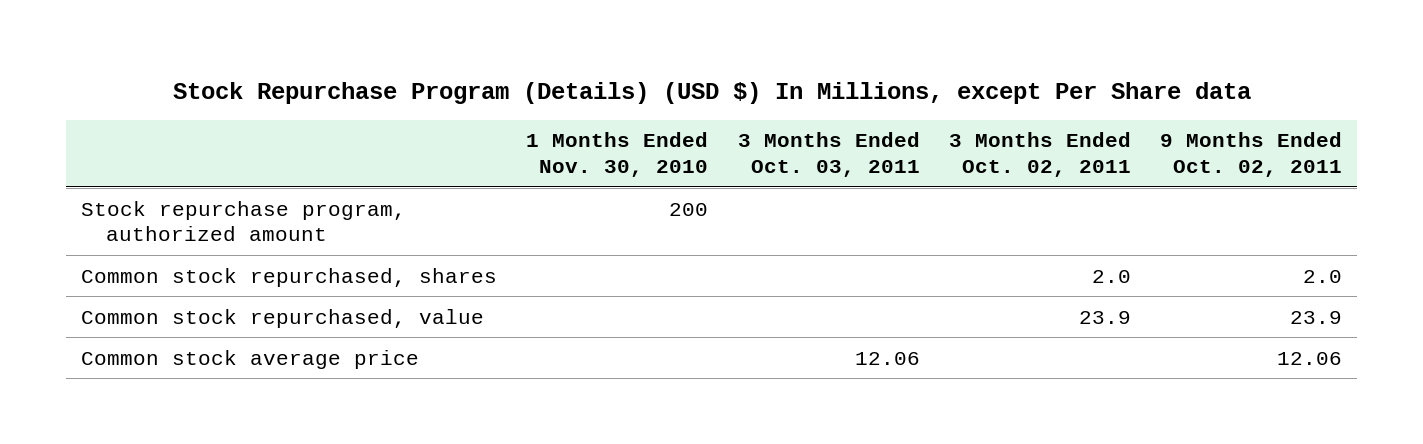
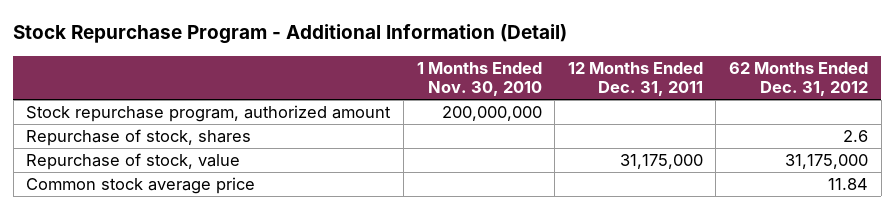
- Stock Repurchase Program (Details) (USD $) In Millions, except Per Share data
+ Stock Repurchase Program - Additional Information (Detail)
- | 1 Months Ended Nov. 30, 2010 | 3 Months Ended Oct. 03, 2011 | 3 Months Ended Oct. 02, 2011 | 9 Months Ended Oct. 02, 2011
+ | 1 Months Ended Nov. 30, 2010 | 12 Months Ended Dec. 31, 2011 | 62 Months Ended Dec. 31, 2012
- Stock repurchase program, authorized amount | 200 | | |
- Common stock repurchased, shares | | | 2.0 | 2.0
- Common stock repurchased, value | | | 23.9 | 23.9
+ Stock repurchase program, authorized amount | 200,000,000 | |
+ Repurchase of stock, shares | | | 2.6
+ Repurchase of stock, value | | 31,175,000 | 31,175,000

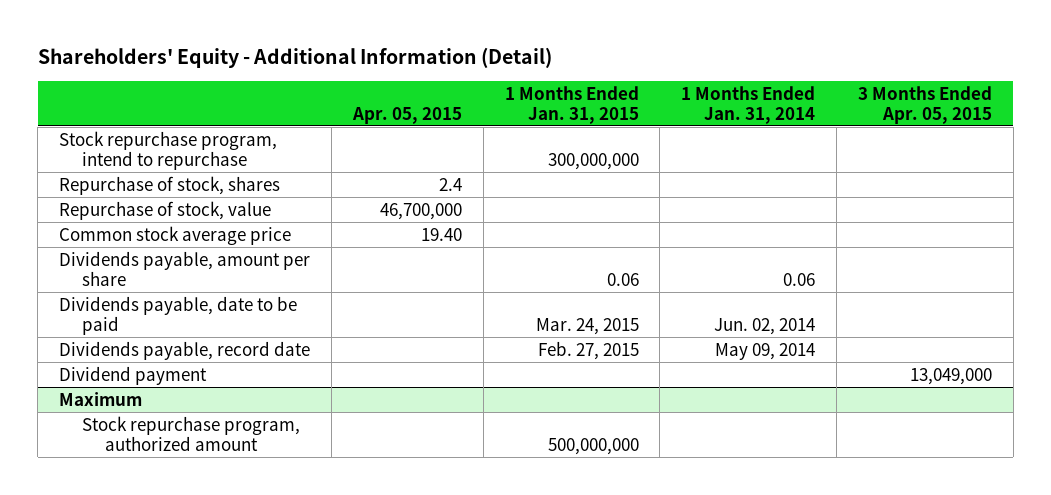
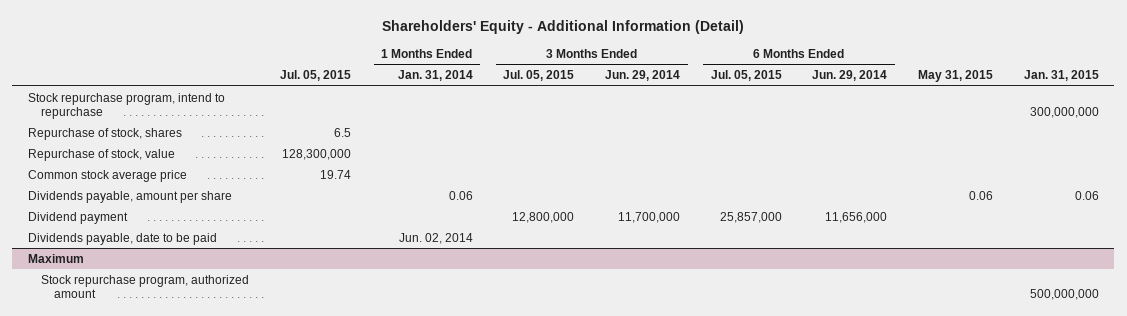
- | Apr. 05, 2015 | 1 Months Ended Jan. 31, 2015 | 1 Months Ended Jan. 31, 2014 | 3 Months Ended Apr. 05, 2015
+ | Jul. 05, 2015 | 1 Months Ended Jan. 31, 2014 | 3 Months Ended Jul. 05, 2015 | 3 Months Ended Jun. 29, 2014 | 6 Months Ended Jul. 05, 2015 | 6 Months Ended Jun. 29, 2014 | May 31, 2015 | Jan. 31, 2015
- Dividends payable, record date | | Feb. 27, 2015 | May 09, 2014 |
moved down: Dividends payable, date to be paid | | Jun. 02, 2014 | | | | | |

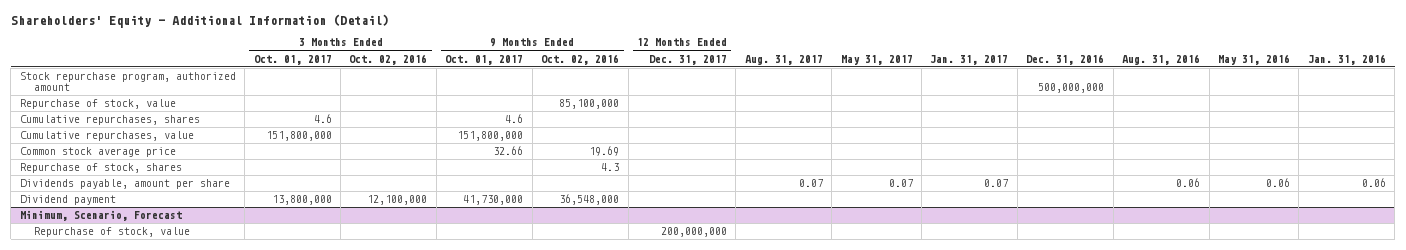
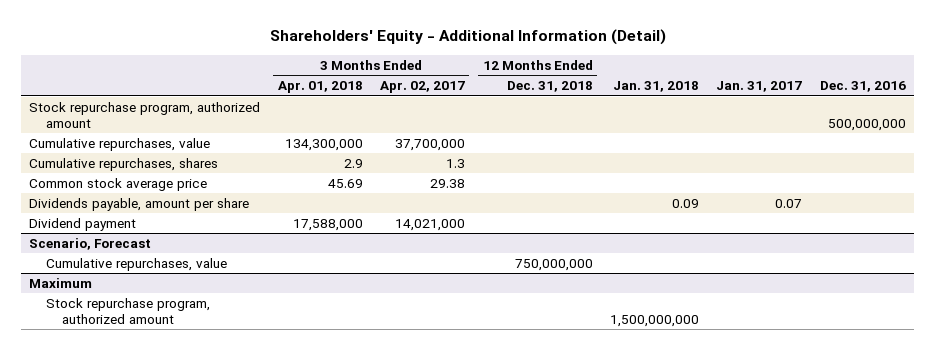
- | 3 Months Ended Oct. 01, 2017 | 3 Months Ended Oct. 02, 2016 | 9 Months Ended Oct. 01, 2017 | 9 Months Ended Oct. 02, 2016 | 12 Months Ended Dec. 31, 2017 | Aug. 31, 2017 | May 31, 2017 | Jan. 31, 2017 | Dec. 31, 2016 | Aug. 31, 2016 | May 31, 2016 | Jan. 31, 2016
+ | 3 Months Ended Apr. 01, 2018 | 3 Months Ended Apr. 02, 2017 | 12 Months Ended Dec. 31, 2018 | Jan. 31, 2018 | Jan. 31, 2017 | Dec. 31, 2016
- Repurchase of stock, value | | | | 85,100,000 | | | | | | | |
moved down: Cumulative repurchases, shares | 2.9 | 1.3 | | | |
- Repurchase of stock, shares | | | | 4.3 | | | | | | | |
- Minimum, Scenario, Forecast
- Repurchase of stock, value | | | | | 200,000,000 | | | | | | |
+ Scenario, Forecast
+ Cumulative repurchases, value | | | 750,000,000 | | |
+ Maximum
+ Stock repurchase program, authorized amount | | | | 1,500,000,000 | |

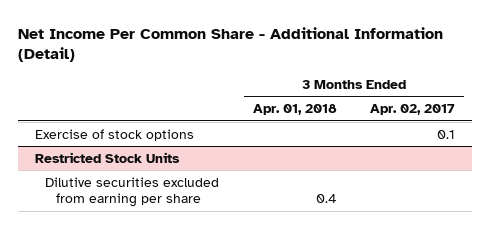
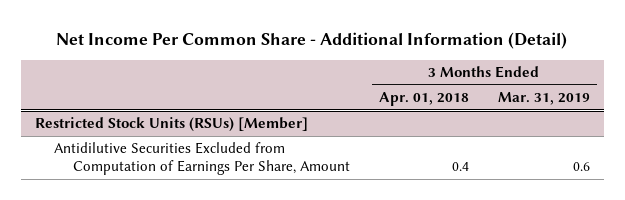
- | 3 Months Ended Apr. 01, 2018 | 3 Months Ended Apr. 02, 2017
+ | 3 Months Ended Apr. 01, 2018 | 3 Months Ended Mar. 31, 2019
- Exercise of stock options | | 0.1
- Restricted Stock Units
- Dilutive securities excluded from earning per share | 0.4 |
+ Restricted Stock Units (RSUs) [Member]
+ Antidilutive Securities Excluded from Computation of Earnings Per Share, Amount | 0.4 | 0.6

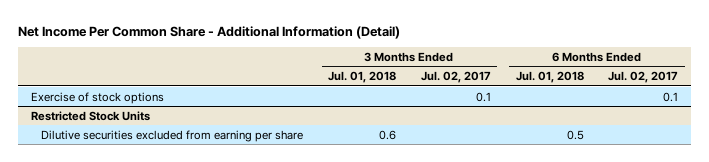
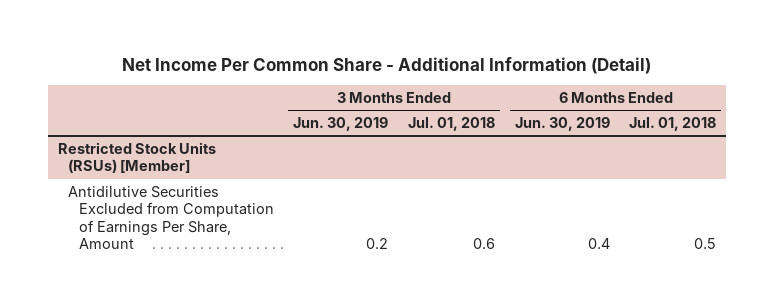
- | 3 Months Ended Jul. 01, 2018 | 3 Months Ended Jul. 02, 2017 | 6 Months Ended Jul. 01, 2018 | 6 Months Ended Jul. 02, 2017
+ | 3 Months Ended Jun. 30, 2019 | 3 Months Ended Jul. 01, 2018 | 6 Months Ended Jun. 30, 2019 | 6 Months Ended Jul. 01, 2018
- Exercise of stock options | | 0.1 | | 0.1
- Restricted Stock Units
- Dilutive securities excluded from earning per share | 0.6 | | 0.5 |
+ Restricted Stock Units (RSUs) [Member]
+ Antidilutive Securities Excluded from Computation of Earnings Per Share, Amount | 0.2 | 0.6 | 0.4 | 0.5

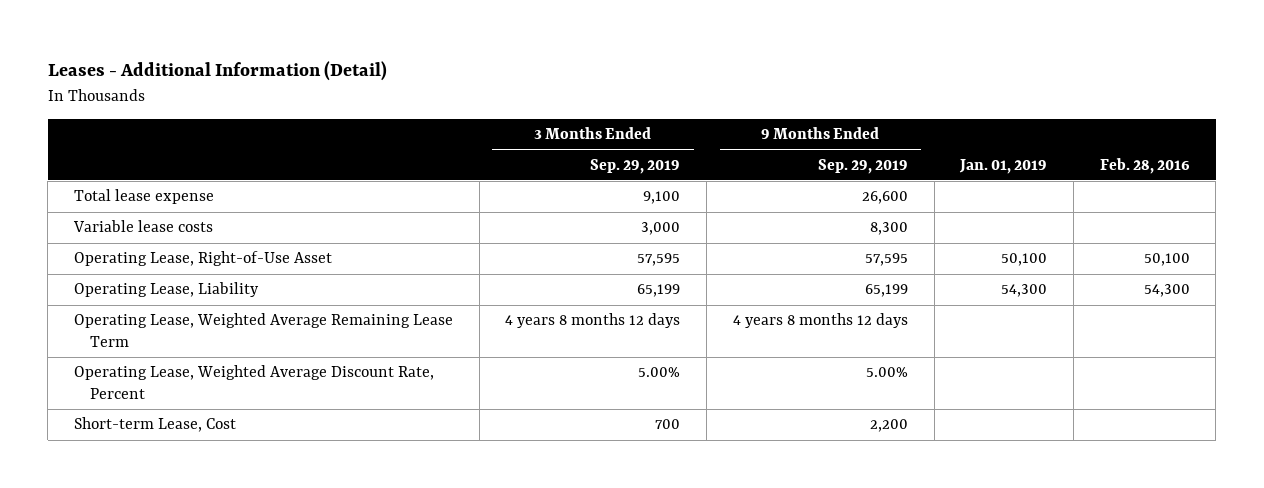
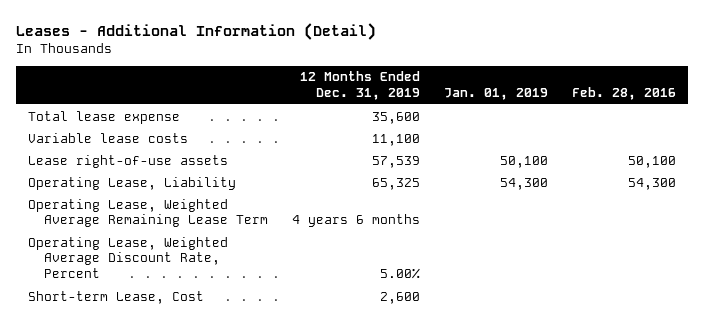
- | 3 Months Ended Sep. 29, 2019 | 9 Months Ended Sep. 29, 2019 | Jan. 01, 2019 | Feb. 28, 2016
+ | 12 Months Ended Dec. 31, 2019 | Jan. 01, 2019 | Feb. 28, 2016
- Operating Lease, Right-of-Use Asset | 57,595 | 57,595 | 50,100 | 50,100
+ Lease right-of-use assets | 57,539 | 50,100 | 50,100

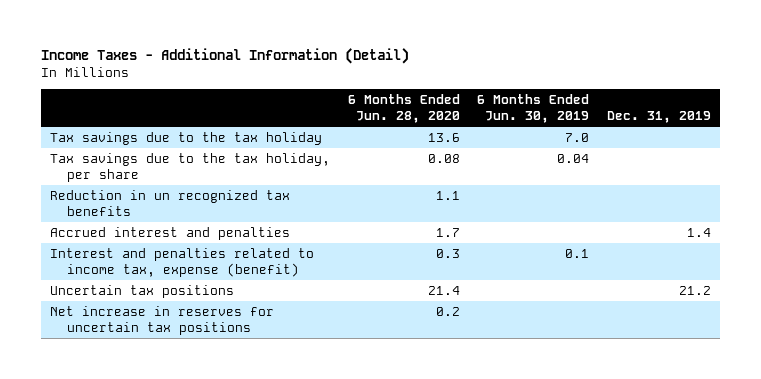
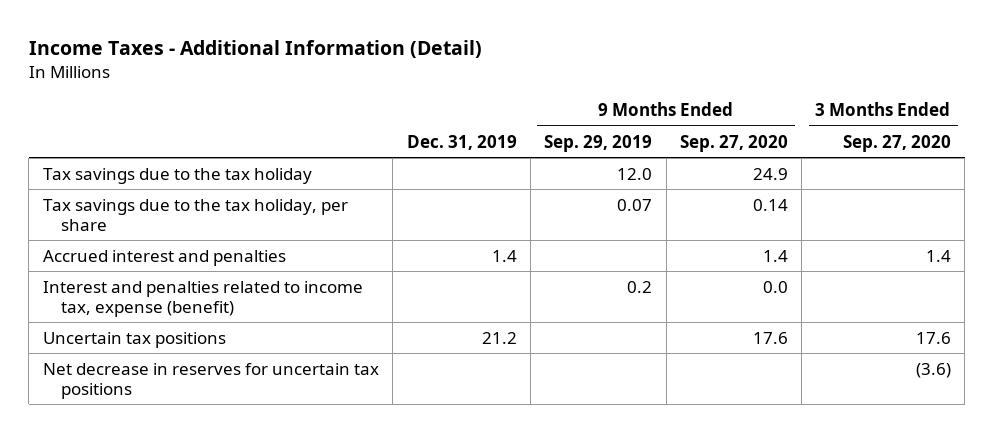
- | 6 Months Ended Jun. 28, 2020 | 6 Months Ended Jun. 30, 2019 | Dec. 31, 2019
+ | Dec. 31, 2019 | 9 Months Ended Sep. 29, 2019 | 9 Months Ended Sep. 27, 2020 | 3 Months Ended Sep. 27, 2020
- Reduction in un recognized tax benefits | 1.1 | |
- Net increase in reserves for uncertain tax positions | 0.2 | |
+ Net decrease in reserves for uncertain tax positions | | | | (3.6)

